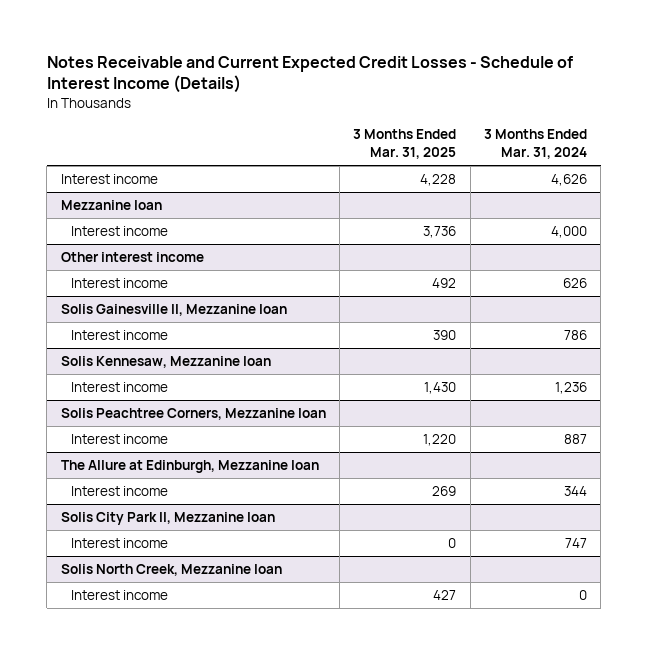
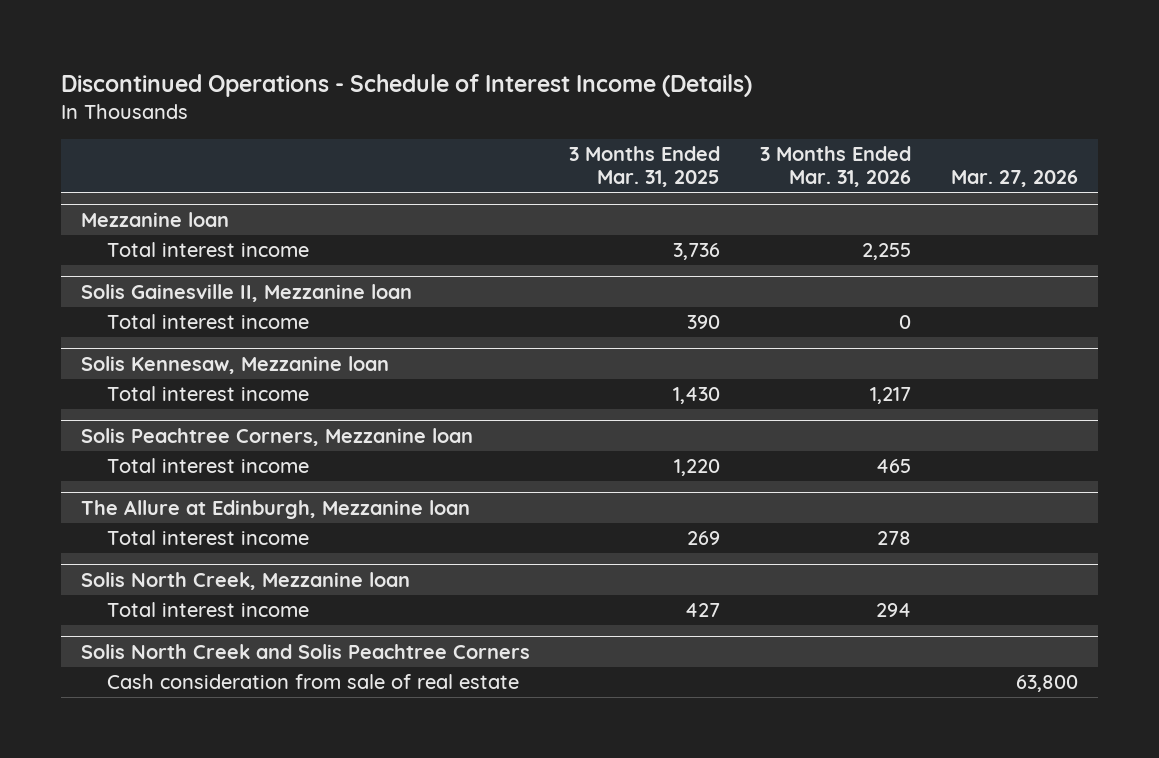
- Notes Receivable and Current Expected Credit Losses - Schedule of Interest Income (Details)
+ Discontinued Operations - Schedule of Interest Income (Details)
- | 3 Months Ended Mar. 31, 2025 | 3 Months Ended Mar. 31, 2024
+ | 3 Months Ended Mar. 31, 2025 | 3 Months Ended Mar. 31, 2026 | Mar. 27, 2026
- Interest income | 4,228 | 4,626
@ Mezzanine loan
- Interest income | 3,736 | 4,000
- Other interest income
- Interest income | 492 | 626
@ Mezzanine loan
+ Total interest income | 3,736 | 2,255 |
@ Solis Gainesville II, Mezzanine loan
- Interest income | 390 | 786
+ Total interest income | 390 | 0 |
@ Solis Kennesaw, Mezzanine loan
- Interest income | 1,430 | 1,236
+ Total interest income | 1,430 | 1,217 |
@ Solis Peachtree Corners, Mezzanine loan
- Interest income | 1,220 | 887
+ Total interest income | 1,220 | 465 |
@ The Allure at Edinburgh, Mezzanine loan
- Interest income | 269 | 344
- Solis City Park II, Mezzanine loan
- Interest income | 0 | 747
@ The Allure at Edinburgh, Mezzanine loan
+ Total interest income | 269 | 278 |
@ Solis North Creek, Mezzanine loan
- Interest income | 427 | 0
+ Total interest income | 427 | 294 |
+ Solis North Creek and Solis Peachtree Corners
+ Cash consideration from sale of real estate | | | 63,800

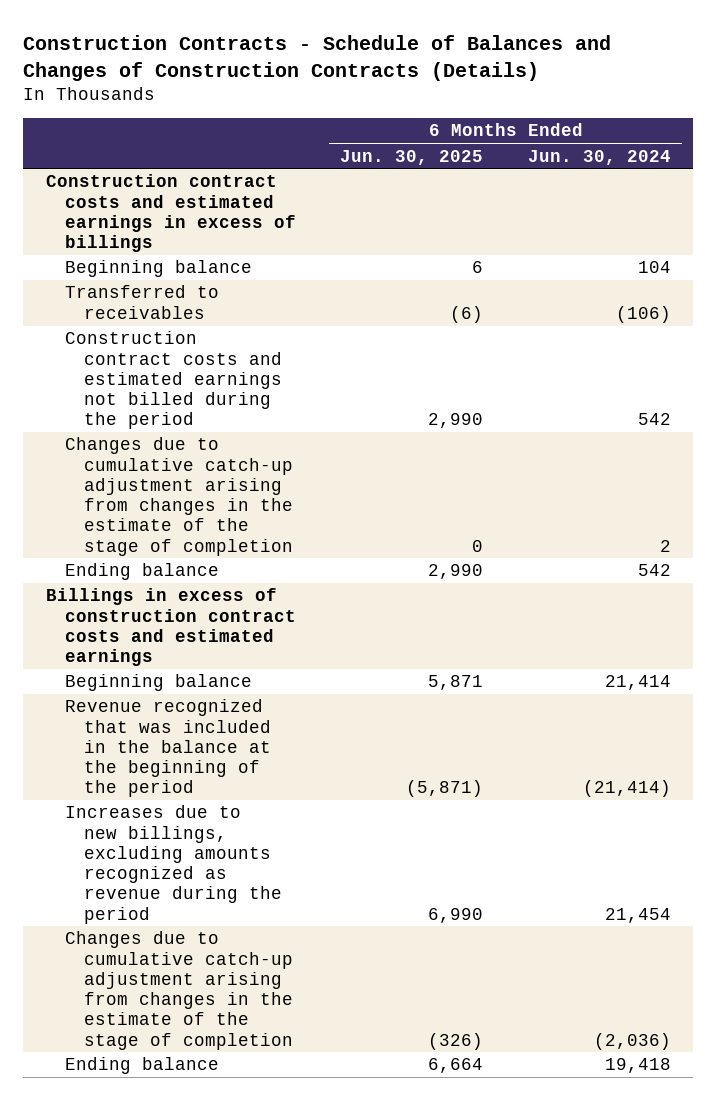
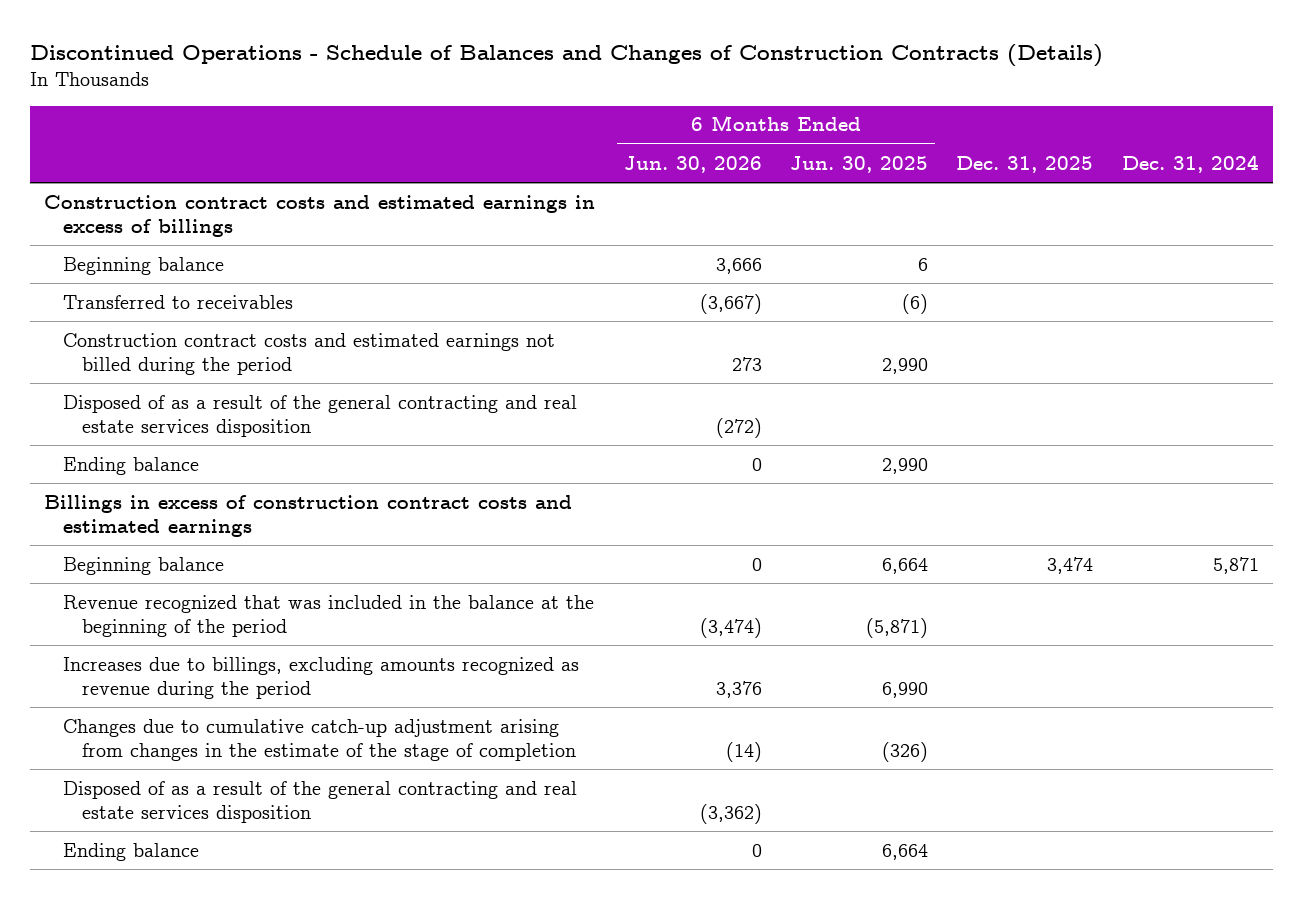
- Construction Contracts - Schedule of Balances and Changes of Construction Contracts (Details)
+ Discontinued Operations - Schedule of Balances and Changes of Construction Contracts (Details)
- | 6 Months Ended Jun. 30, 2025 | 6 Months Ended Jun. 30, 2024
+ | 6 Months Ended Jun. 30, 2026 | 6 Months Ended Jun. 30, 2025 | Dec. 31, 2025 | Dec. 31, 2024
- Changes due to cumulative catch-up adjustment arising from changes in the estimate of the stage of completion | 0 | 2
+ Disposed of as a result of the general contracting and real estate services disposition | (272) | | |
- Beginning balance | 5,871 | 21,414
+ Beginning balance | 0 | 6,664 | 3,474 | 5,871
- Increases due to new billings, excluding amounts recognized as revenue during the period | 6,990 | 21,454
+ Increases due to billings, excluding amounts recognized as revenue during the period | 3,376 | 6,990 | |
+ Disposed of as a result of the general contracting and real estate services disposition | (3,362) | | |

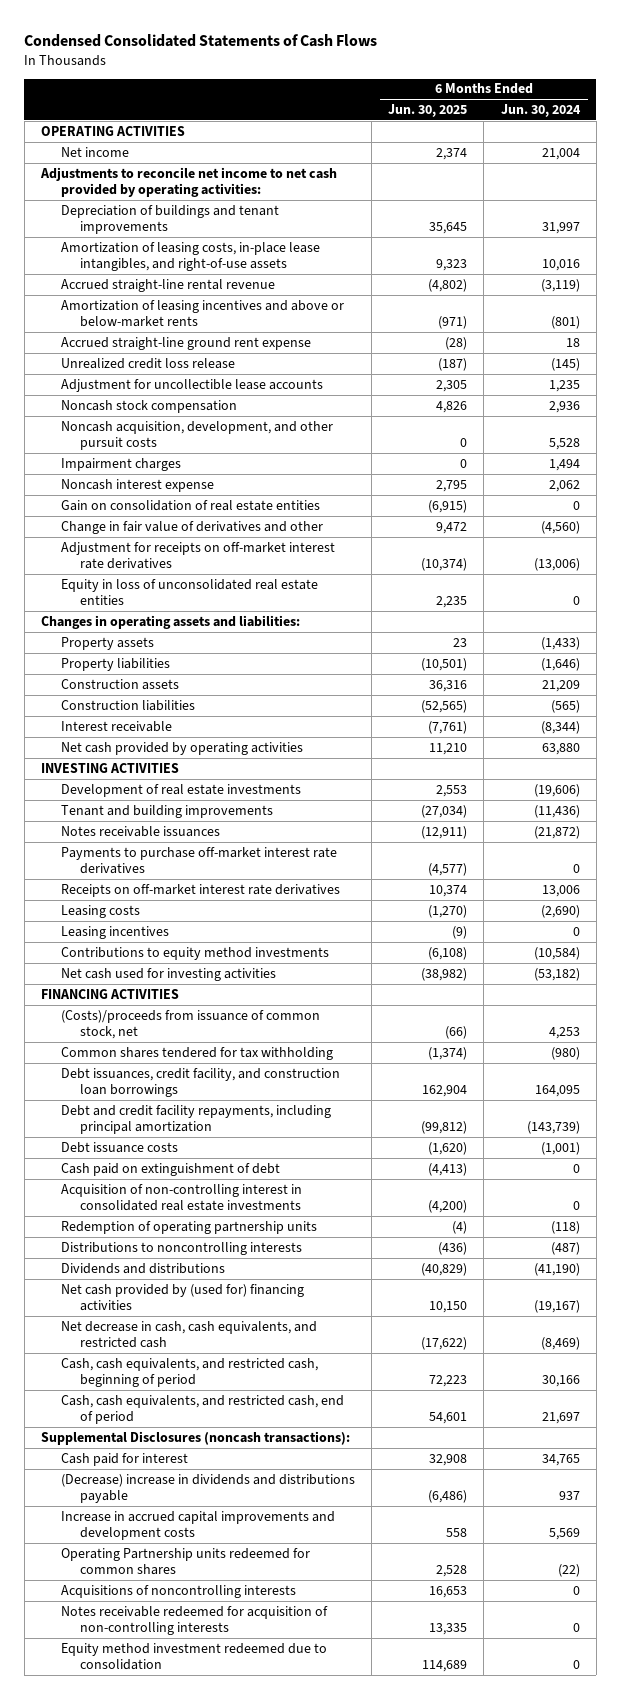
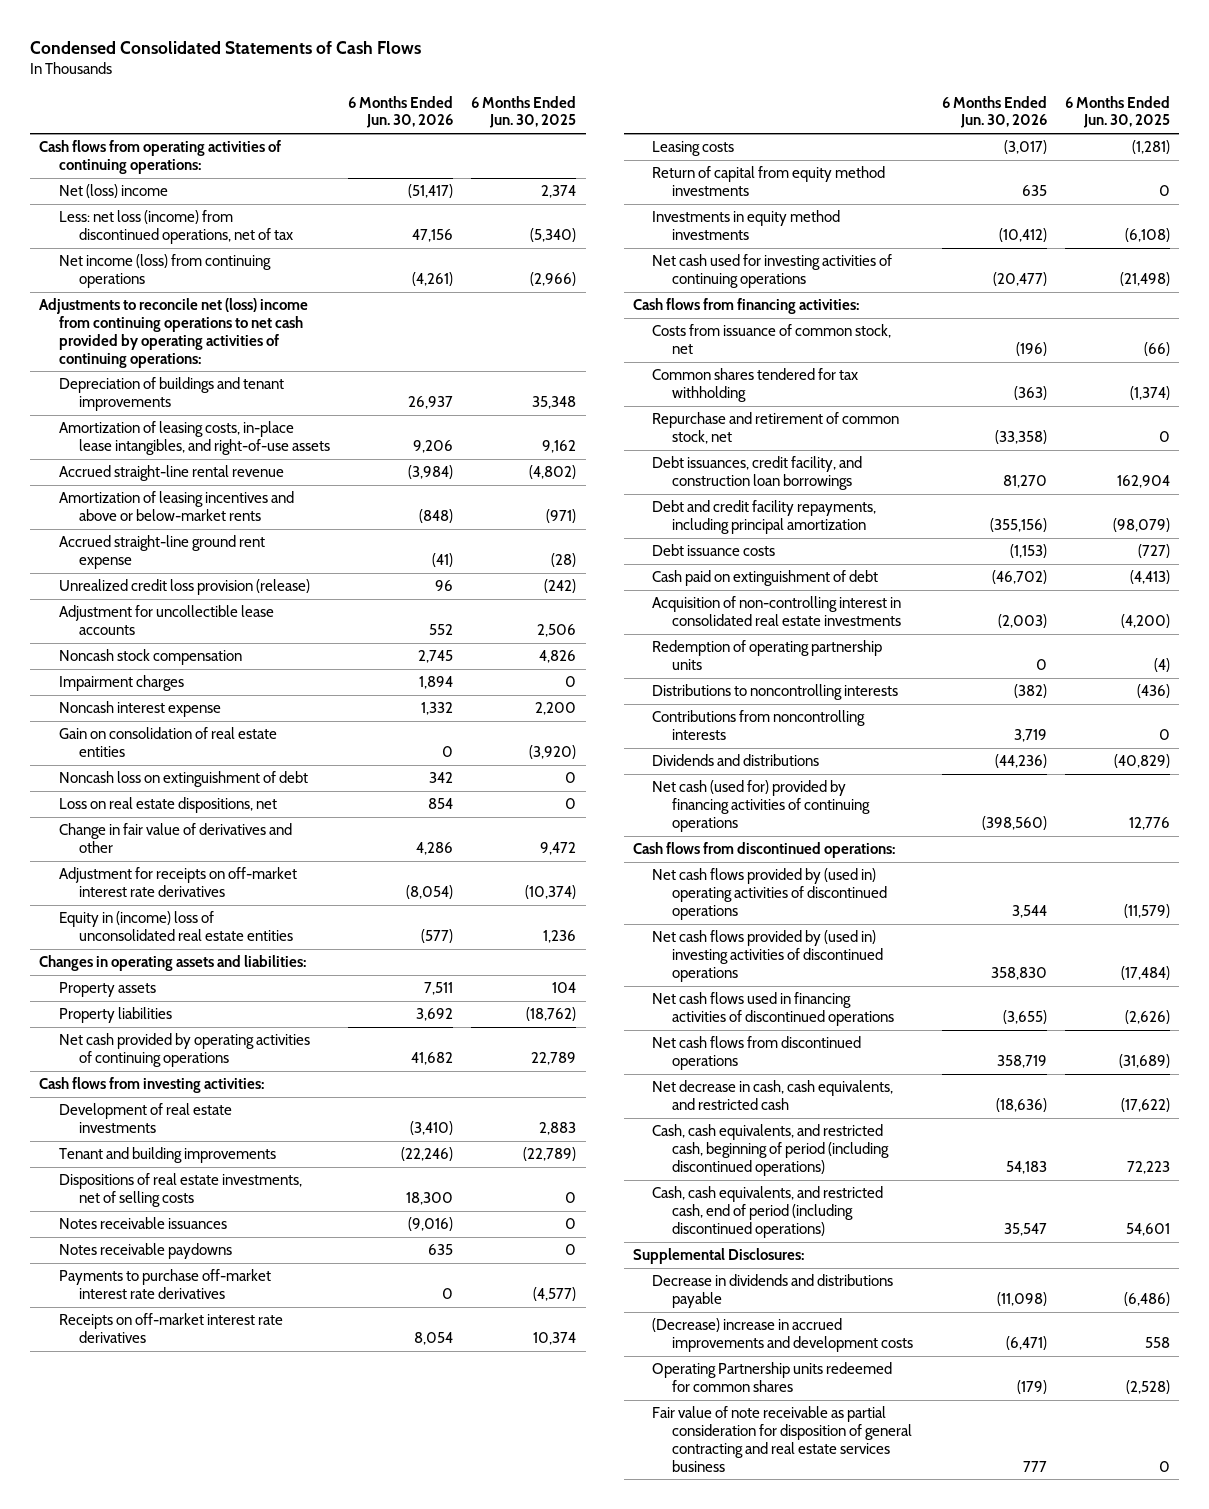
- | 6 Months Ended Jun. 30, 2025 | 6 Months Ended Jun. 30, 2024
+ | 6 Months Ended Jun. 30, 2026 | 6 Months Ended Jun. 30, 2025
- OPERATING ACTIVITIES
- Net income | 2,374 | 21,004
- Adjustments to reconcile net income to net cash provided by operating activities:
- Depreciation of buildings and tenant improvements | 35,645 | 31,997
- Amortization of leasing costs, in-place lease intangibles, and right-of-use assets | 9,323 | 10,016
+ Cash flows from operating activities of continuing operations:
+ Net (loss) income | (51,417) | 2,374
+ Less: net loss (income) from discontinued operations, net of tax | 47,156 | (5,340)
+ Net income (loss) from continuing operations | (4,261) | (2,966)
+ Adjustments to reconcile net (loss) income from continuing operations to net cash provided by operating activities of continuing operations:
+ Depreciation of buildings and tenant improvements | 26,937 | 35,348
+ Amortization of leasing costs, in-place lease intangibles, and right-of-use assets | 9,206 | 9,162
- Unrealized credit loss release | (187) | (145)
- Adjustment for uncollectible lease accounts | 2,305 | 1,235
+ Unrealized credit loss provision (release) | 96 | (242)
+ Adjustment for uncollectible lease accounts | 552 | 2,506
- Noncash acquisition, development, and other pursuit costs | 0 | 5,528
- Noncash interest expense | 2,795 | 2,062
- Gain on consolidation of real estate entities | (6,915) | 0
+ Noncash interest expense | 1,332 | 2,200
+ Gain on consolidation of real estate entities | 0 | (3,920)
+ Noncash loss on extinguishment of debt | 342 | 0
+ Loss on real estate dispositions, net | 854 | 0
- Equity in loss of unconsolidated real estate entities | 2,235 | 0
+ Equity in (income) loss of unconsolidated real estate entities | (577) | 1,236
- Property assets | 23 | (1,433)
- Property liabilities | (10,501) | (1,646)
- Construction assets | 36,316 | 21,209
- Construction liabilities | (52,565) | (565)
- Interest receivable | (7,761) | (8,344)
- Net cash provided by operating activities | 11,210 | 63,880
- INVESTING ACTIVITIES
- Development of real estate investments | 2,553 | (19,606)
- Tenant and building improvements | (27,034) | (11,436)
- Notes receivable issuances | (12,911) | (21,872)
+ Property assets | 7,511 | 104
+ Property liabilities | 3,692 | (18,762)
+ Net cash provided by operating activities of continuing operations | 41,682 | 22,789
+ Cash flows from investing activities:
+ Development of real estate investments | (3,410) | 2,883
+ Tenant and building improvements | (22,246) | (22,789)
+ Dispositions of real estate investments, net of selling costs | 18,300 | 0
+ Notes receivable issuances | (9,016) | 0
+ Notes receivable paydowns | 635 | 0
- Leasing costs | (1,270) | (2,690)
- Leasing incentives | (9) | 0
- Contributions to equity method investments | (6,108) | (10,584)
- Net cash used for investing activities | (38,982) | (53,182)
- FINANCING ACTIVITIES
- (Costs)/proceeds from issuance of common stock, net | (66) | 4,253
+ Leasing costs | (3,017) | (1,281)
+ Return of capital from equity method investments | 635 | 0
+ Investments in equity method investments | (10,412) | (6,108)
+ Net cash used for investing activities of continuing operations | (20,477) | (21,498)
+ Cash flows from financing activities:
+ Costs from issuance of common stock, net | (196) | (66)
+ Repurchase and retirement of common stock, net | (33,358) | 0
- Debt and credit facility repayments, including principal amortization | (99,812) | (143,739)
- Debt issuance costs | (1,620) | (1,001)
+ Debt and credit facility repayments, including principal amortization | (355,156) | (98,079)
+ Debt issuance costs | (1,153) | (727)
+ Contributions from noncontrolling interests | 3,719 | 0
- Net cash provided by (used for) financing activities | 10,150 | (19,167)
+ Net cash (used for) provided by financing activities of continuing operations | (398,560) | 12,776
+ Cash flows from discontinued operations:
+ Net cash flows provided by (used in) operating activities of discontinued operations | 3,544 | (11,579)
+ Net cash flows provided by (used in) investing activities of discontinued operations | 358,830 | (17,484)
+ Net cash flows used in financing activities of discontinued operations | (3,655) | (2,626)
+ Net cash flows from discontinued operations | 358,719 | (31,689)
- Cash, cash equivalents, and restricted cash, beginning of period | 72,223 | 30,166
- Cash, cash equivalents, and restricted cash, end of period | 54,601 | 21,697
- Supplemental Disclosures (noncash transactions):
- Cash paid for interest | 32,908 | 34,765
- (Decrease) increase in dividends and distributions payable | (6,486) | 937
- Increase in accrued capital improvements and development costs | 558 | 5,569
- Operating Partnership units redeemed for common shares | 2,528 | (22)
- Acquisitions of noncontrolling interests | 16,653 | 0
- Notes receivable redeemed for acquisition of non-controlling interests | 13,335 | 0
- Equity method investment redeemed due to consolidation | 114,689 | 0
+ Cash, cash equivalents, and restricted cash, beginning of period (including discontinued operations) | 54,183 | 72,223
+ Cash, cash equivalents, and restricted cash, end of period (including discontinued operations) | 35,547 | 54,601
+ Supplemental Disclosures:
+ Decrease in dividends and distributions payable | (11,098) | (6,486)
+ (Decrease) increase in accrued improvements and development costs | (6,471) | 558
+ Operating Partnership units redeemed for common shares | (179) | (2,528)
+ Fair value of note receivable as partial consideration for disposition of general contracting and real estate services business | 777 | 0

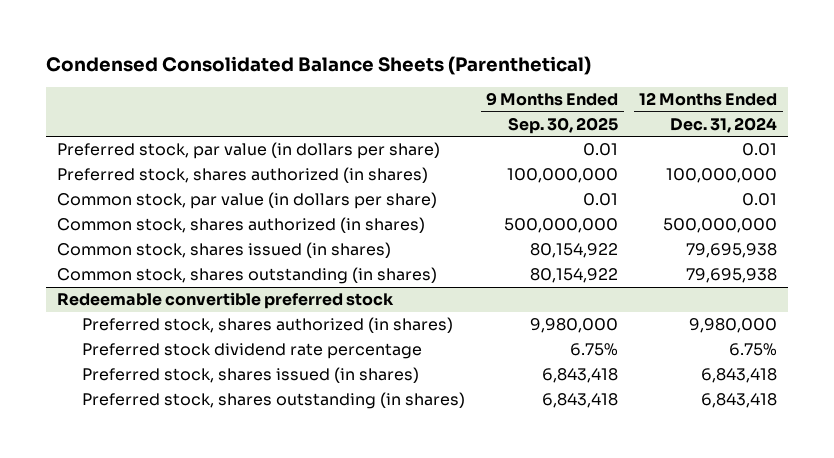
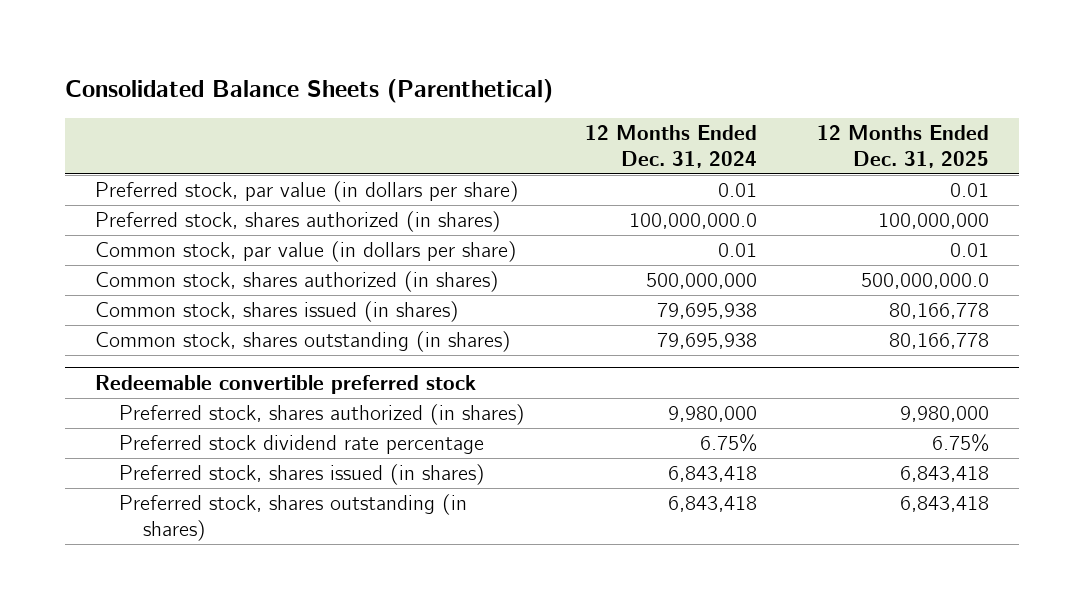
- Condensed Consolidated Balance Sheets (Parenthetical)
+ Consolidated Balance Sheets (Parenthetical)
- | 9 Months Ended Sep. 30, 2025 | 12 Months Ended Dec. 31, 2024
+ | 12 Months Ended Dec. 31, 2024 | 12 Months Ended Dec. 31, 2025
- Preferred stock, shares authorized (in shares) | 100,000,000 | 100,000,000
+ Preferred stock, shares authorized (in shares) | 100,000,000.0 | 100,000,000

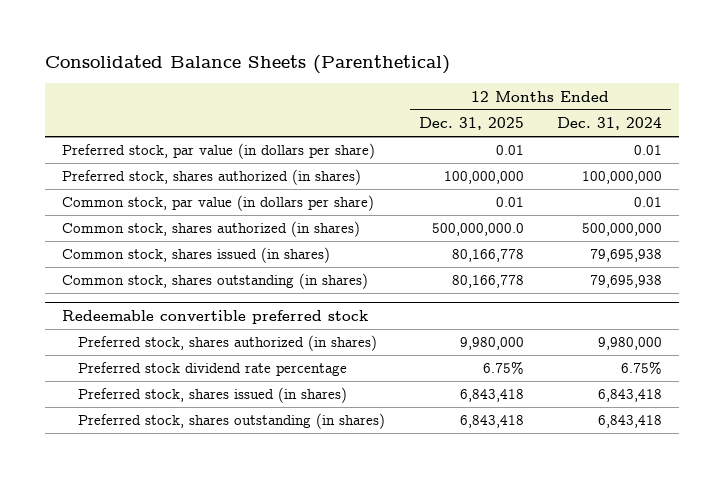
- | 12 Months Ended Dec. 31, 2024 | 12 Months Ended Dec. 31, 2025
+ | 12 Months Ended Dec. 31, 2025 | 12 Months Ended Dec. 31, 2024
- Preferred stock, shares authorized (in shares) | 100,000,000.0 | 100,000,000
+ Preferred stock, shares authorized (in shares) | 100,000,000 | 100,000,000

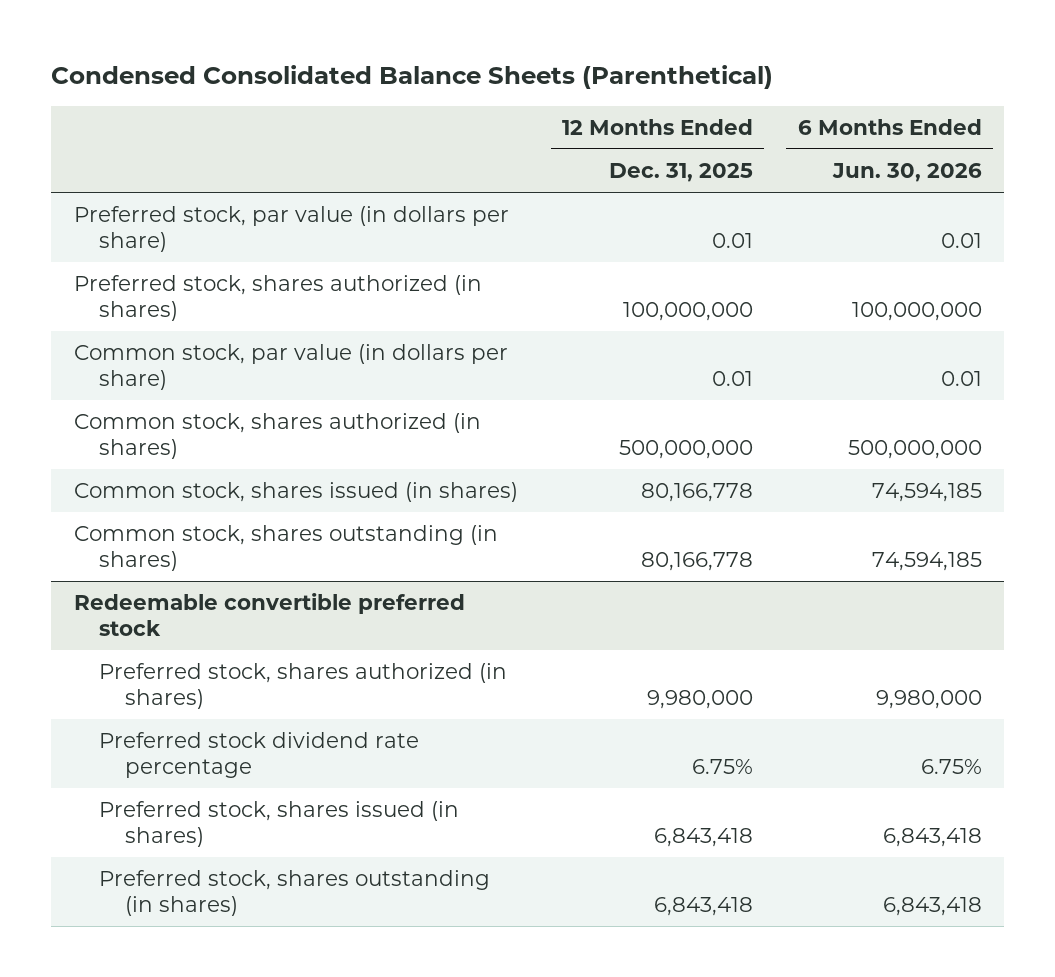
- Consolidated Balance Sheets (Parenthetical)
+ Condensed Consolidated Balance Sheets (Parenthetical)
- | 12 Months Ended Dec. 31, 2025 | 12 Months Ended Dec. 31, 2024
+ | 12 Months Ended Dec. 31, 2025 | 6 Months Ended Jun. 30, 2026
- Common stock, shares authorized (in shares) | 500,000,000.0 | 500,000,000
+ Common stock, shares authorized (in shares) | 500,000,000 | 500,000,000

